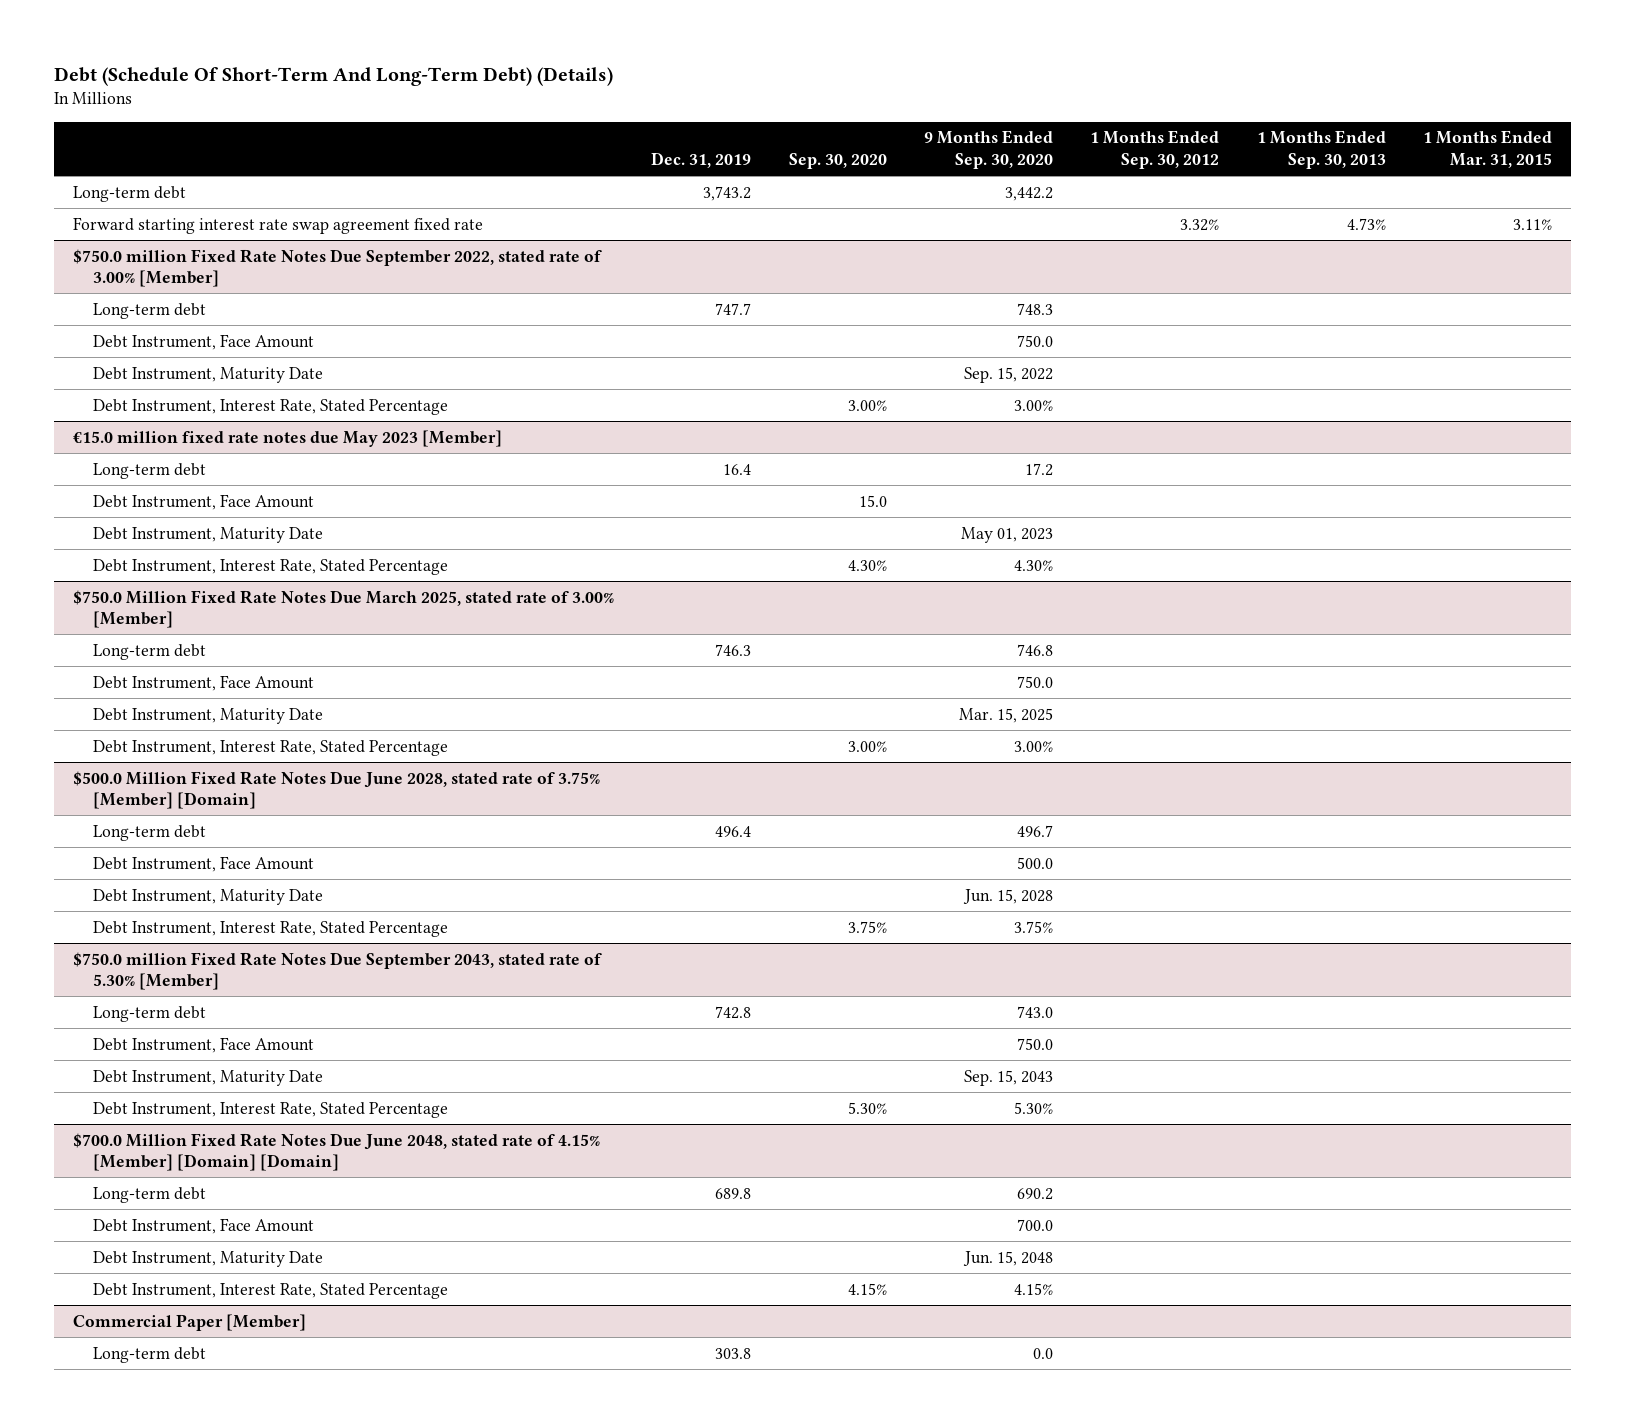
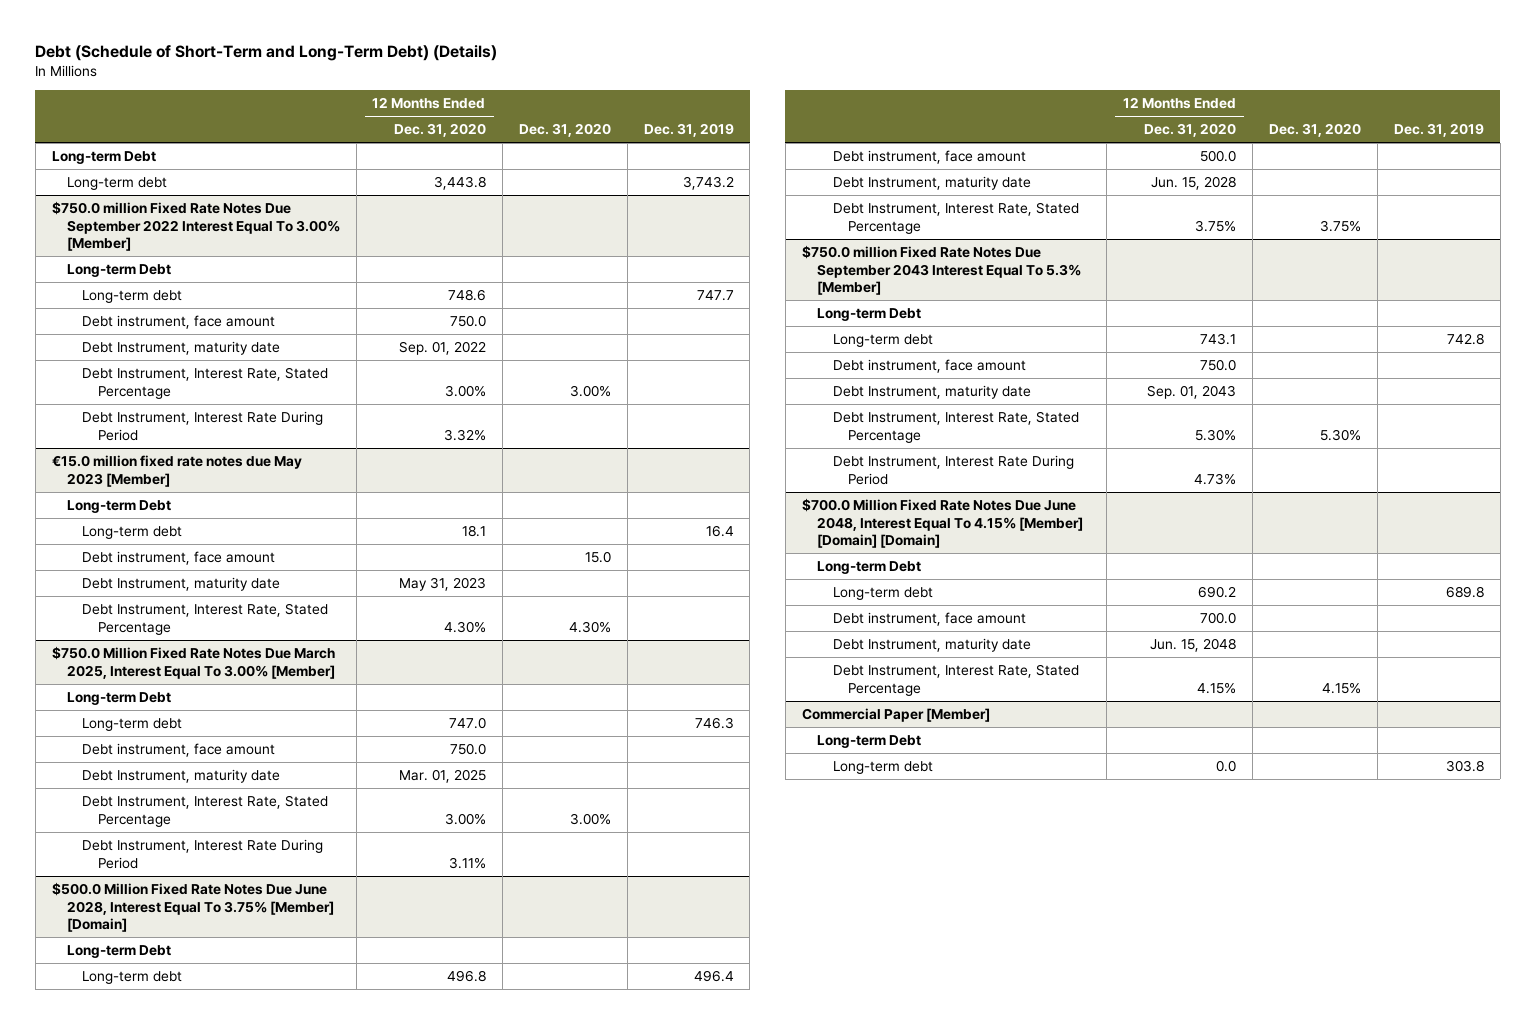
- Debt (Schedule Of Short-Term And Long-Term Debt) (Details)
+ Debt (Schedule of Short-Term and Long-Term Debt) (Details)
- | Dec. 31, 2019 | Sep. 30, 2020 | 9 Months Ended Sep. 30, 2020 | 1 Months Ended Sep. 30, 2012 | 1 Months Ended Sep. 30, 2013 | 1 Months Ended Mar. 31, 2015
+ | 12 Months Ended Dec. 31, 2020 | Dec. 31, 2020 | Dec. 31, 2019
+ Long-term Debt
- Forward starting interest rate swap agreement fixed rate | | | | 3.32% | 4.73% | 3.11%
- $750.0 million Fixed Rate Notes Due September 2022, stated rate of 3.00% [Member]
+ $750.0 million Fixed Rate Notes Due September 2022 Interest Equal To 3.00% [Member]
+ Long-term Debt
- Debt Instrument, Face Amount | | | 750.0 | | |
- Debt Instrument, Maturity Date | | | Sep. 15, 2022 | | |
+ Debt instrument, face amount | 750.0 | |
+ Debt Instrument, maturity date | Sep. 01, 2022 | |
+ Debt Instrument, Interest Rate During Period | 3.32% | |
@ €15.0 million fixed rate notes due May 2023 [Member]
+ Long-term Debt
- Debt Instrument, Face Amount | | 15.0 | | | |
- Debt Instrument, Maturity Date | | | May 01, 2023 | | |
+ Debt instrument, face amount | | 15.0 |
+ Debt Instrument, maturity date | May 31, 2023 | |
- $750.0 Million Fixed Rate Notes Due March 2025, stated rate of 3.00% [Member]
+ $750.0 Million Fixed Rate Notes Due March 2025, Interest Equal To 3.00% [Member]
+ Long-term Debt
- Debt Instrument, Face Amount | | | 750.0 | | |
- Debt Instrument, Maturity Date | | | Mar. 15, 2025 | | |
+ Debt instrument, face amount | 750.0 | |
+ Debt Instrument, maturity date | Mar. 01, 2025 | |
- $500.0 Million Fixed Rate Notes Due June 2028, stated rate of 3.75% [Member] [Domain]
+ Debt Instrument, Interest Rate During Period | 3.11% | |
+ $500.0 Million Fixed Rate Notes Due June 2028, Interest Equal To 3.75% [Member] [Domain]
+ Long-term Debt
- Debt Instrument, Face Amount | | | 500.0 | | |
- Debt Instrument, Maturity Date | | | Jun. 15, 2028 | | |
+ Debt instrument, face amount | 500.0 | |
+ Debt Instrument, maturity date | Jun. 15, 2028 | |
- $750.0 million Fixed Rate Notes Due September 2043, stated rate of 5.30% [Member]
+ $750.0 million Fixed Rate Notes Due September 2043 Interest Equal To 5.3% [Member]
+ Long-term Debt
- Debt Instrument, Face Amount | | | 750.0 | | |
- Debt Instrument, Maturity Date | | | Sep. 15, 2043 | | |
+ Debt instrument, face amount | 750.0 | |
+ Debt Instrument, maturity date | Sep. 01, 2043 | |
- $700.0 Million Fixed Rate Notes Due June 2048, stated rate of 4.15% [Member] [Domain] [Domain]
+ Debt Instrument, Interest Rate During Period | 4.73% | |
+ $700.0 Million Fixed Rate Notes Due June 2048, Interest Equal To 4.15% [Member] [Domain] [Domain]
+ Long-term Debt
- Debt Instrument, Face Amount | | | 700.0 | | |
- Debt Instrument, Maturity Date | | | Jun. 15, 2048 | | |
+ Debt instrument, face amount | 700.0 | |
+ Debt Instrument, maturity date | Jun. 15, 2048 | |
@ Commercial Paper [Member]
+ Long-term Debt

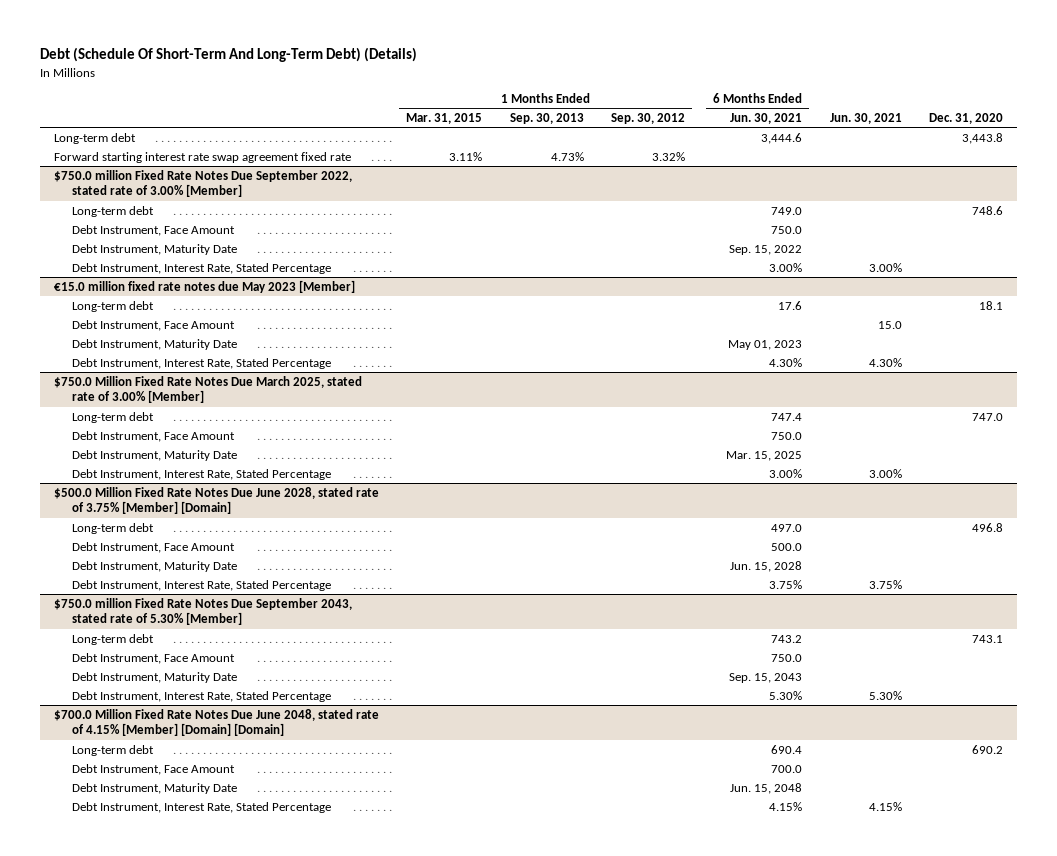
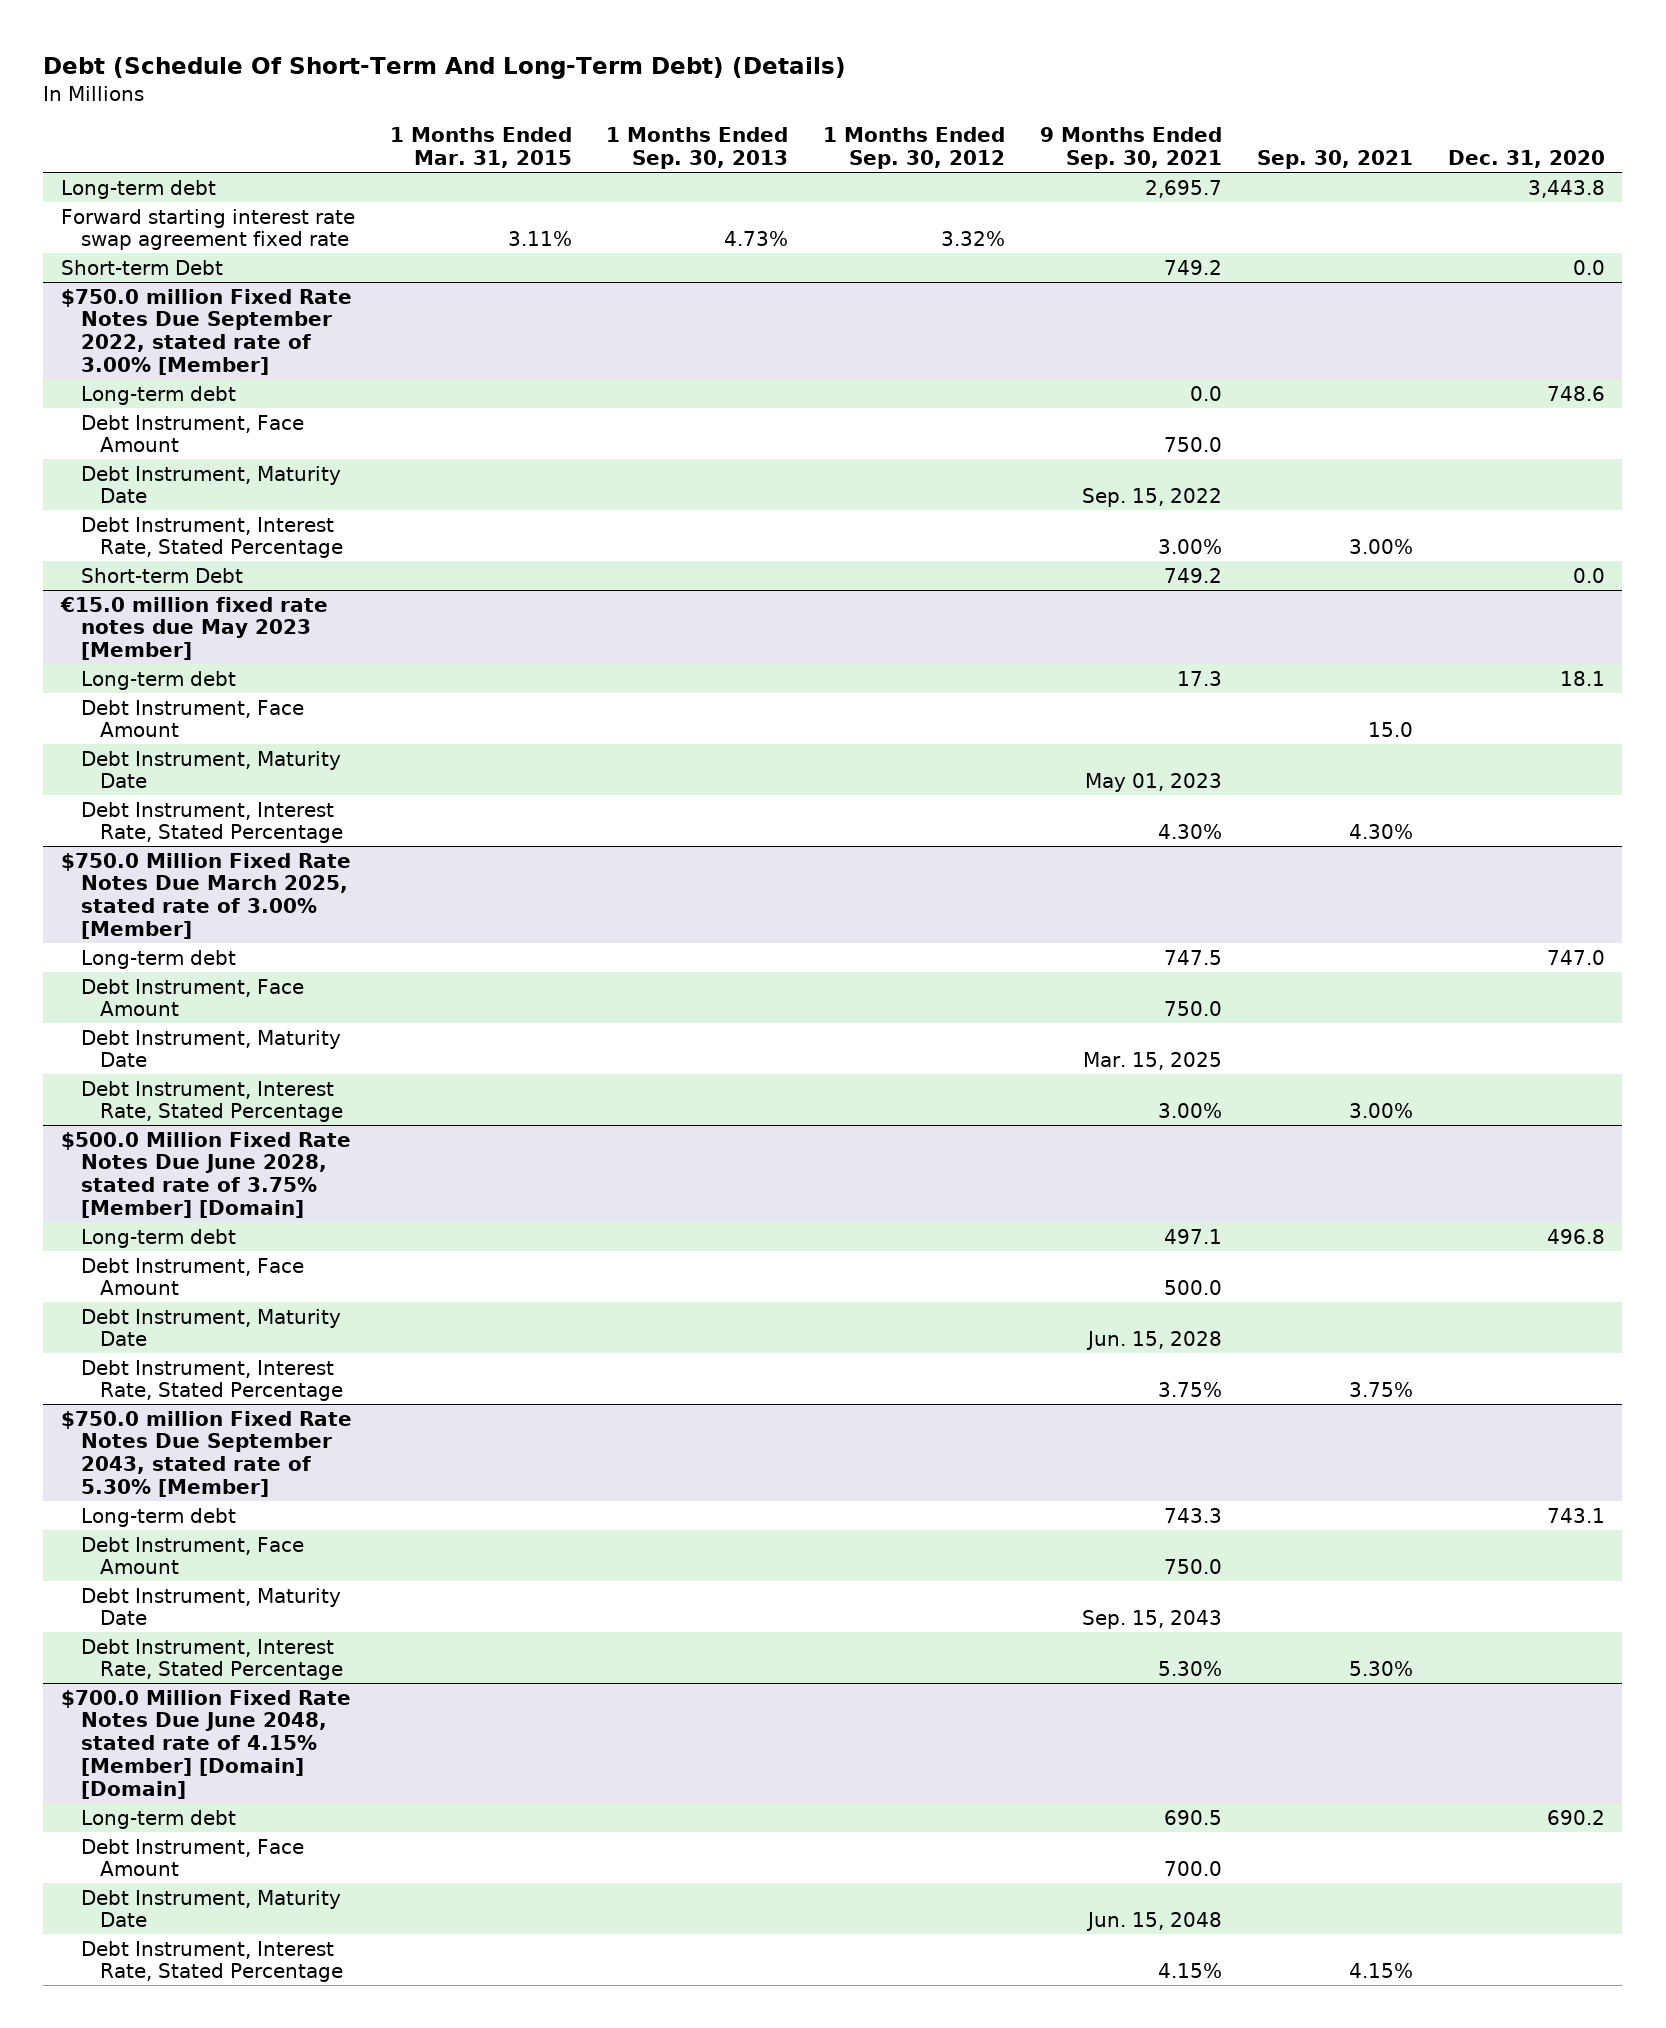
- | 1 Months Ended Mar. 31, 2015 | 1 Months Ended Sep. 30, 2013 | 1 Months Ended Sep. 30, 2012 | 6 Months Ended Jun. 30, 2021 | Jun. 30, 2021 | Dec. 31, 2020
+ | 1 Months Ended Mar. 31, 2015 | 1 Months Ended Sep. 30, 2013 | 1 Months Ended Sep. 30, 2012 | 9 Months Ended Sep. 30, 2021 | Sep. 30, 2021 | Dec. 31, 2020
+ Short-term Debt | | | | 749.2 | | 0.0
@ $750.0 million Fixed Rate Notes Due September 2022, stated rate of 3.00% [Member]
+ Short-term Debt | | | | 749.2 | | 0.0

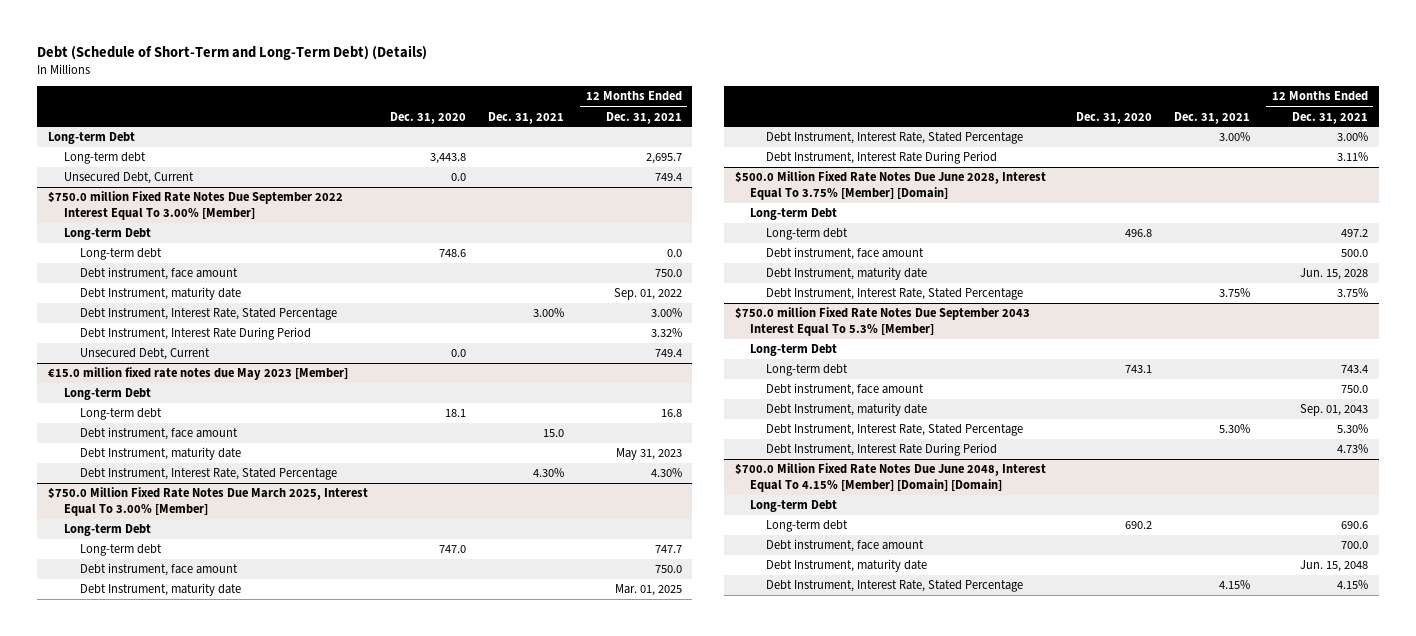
- Debt (Schedule Of Short-Term And Long-Term Debt) (Details)
+ Debt (Schedule of Short-Term and Long-Term Debt) (Details)
- | 1 Months Ended Mar. 31, 2015 | 1 Months Ended Sep. 30, 2013 | 1 Months Ended Sep. 30, 2012 | 9 Months Ended Sep. 30, 2021 | Sep. 30, 2021 | Dec. 31, 2020
+ | Dec. 31, 2020 | Dec. 31, 2021 | 12 Months Ended Dec. 31, 2021
+ Long-term Debt
- Forward starting interest rate swap agreement fixed rate | 3.11% | 4.73% | 3.32% | | |
- Short-term Debt | | | | 749.2 | | 0.0
- $750.0 million Fixed Rate Notes Due September 2022, stated rate of 3.00% [Member]
+ Unsecured Debt, Current | 0.0 | | 749.4
+ $750.0 million Fixed Rate Notes Due September 2022 Interest Equal To 3.00% [Member]
+ Long-term Debt
- Debt Instrument, Face Amount | | | | 750.0 | |
- Debt Instrument, Maturity Date | | | | Sep. 15, 2022 | |
+ Debt instrument, face amount | | | 750.0
+ Debt Instrument, maturity date | | | Sep. 01, 2022
- Short-term Debt | | | | 749.2 | | 0.0
+ Debt Instrument, Interest Rate During Period | | | 3.32%
+ Unsecured Debt, Current | 0.0 | | 749.4
@ €15.0 million fixed rate notes due May 2023 [Member]
+ Long-term Debt
- Debt Instrument, Face Amount | | | | | 15.0 |
- Debt Instrument, Maturity Date | | | | May 01, 2023 | |
+ Debt instrument, face amount | | 15.0 |
+ Debt Instrument, maturity date | | | May 31, 2023
- $750.0 Million Fixed Rate Notes Due March 2025, stated rate of 3.00% [Member]
+ $750.0 Million Fixed Rate Notes Due March 2025, Interest Equal To 3.00% [Member]
+ Long-term Debt
- Debt Instrument, Face Amount | | | | 750.0 | |
- Debt Instrument, Maturity Date | | | | Mar. 15, 2025 | |
+ Debt instrument, face amount | | | 750.0
+ Debt Instrument, maturity date | | | Mar. 01, 2025
- $500.0 Million Fixed Rate Notes Due June 2028, stated rate of 3.75% [Member] [Domain]
+ Debt Instrument, Interest Rate During Period | | | 3.11%
+ $500.0 Million Fixed Rate Notes Due June 2028, Interest Equal To 3.75% [Member] [Domain]
+ Long-term Debt
- Debt Instrument, Face Amount | | | | 500.0 | |
- Debt Instrument, Maturity Date | | | | Jun. 15, 2028 | |
+ Debt instrument, face amount | | | 500.0
+ Debt Instrument, maturity date | | | Jun. 15, 2028
- $750.0 million Fixed Rate Notes Due September 2043, stated rate of 5.30% [Member]
+ $750.0 million Fixed Rate Notes Due September 2043 Interest Equal To 5.3% [Member]
+ Long-term Debt
- Debt Instrument, Face Amount | | | | 750.0 | |
- Debt Instrument, Maturity Date | | | | Sep. 15, 2043 | |
+ Debt instrument, face amount | | | 750.0
+ Debt Instrument, maturity date | | | Sep. 01, 2043
- $700.0 Million Fixed Rate Notes Due June 2048, stated rate of 4.15% [Member] [Domain] [Domain]
+ Debt Instrument, Interest Rate During Period | | | 4.73%
+ $700.0 Million Fixed Rate Notes Due June 2048, Interest Equal To 4.15% [Member] [Domain] [Domain]
+ Long-term Debt
- Debt Instrument, Face Amount | | | | 700.0 | |
- Debt Instrument, Maturity Date | | | | Jun. 15, 2048 | |
+ Debt instrument, face amount | | | 700.0
+ Debt Instrument, maturity date | | | Jun. 15, 2048

